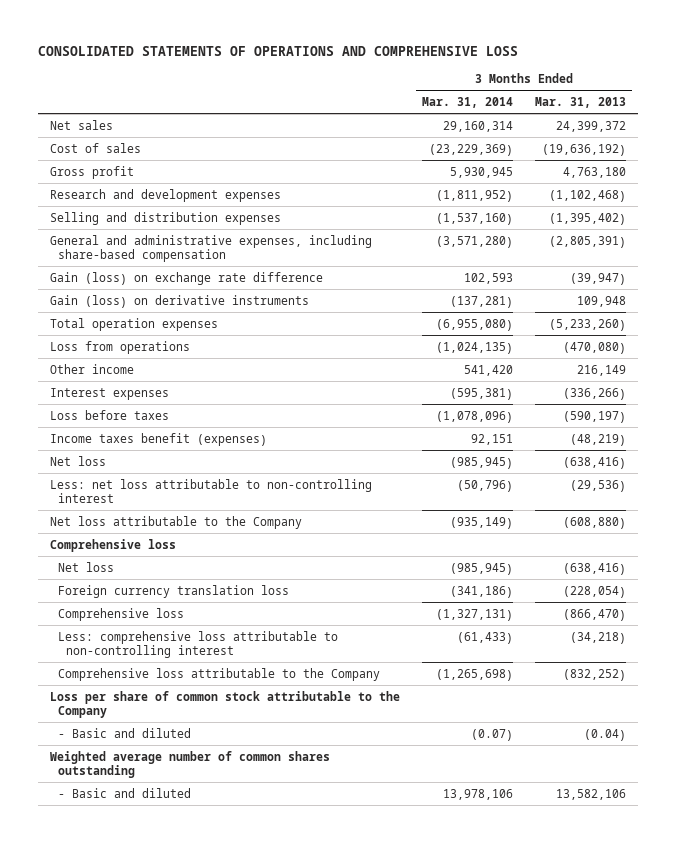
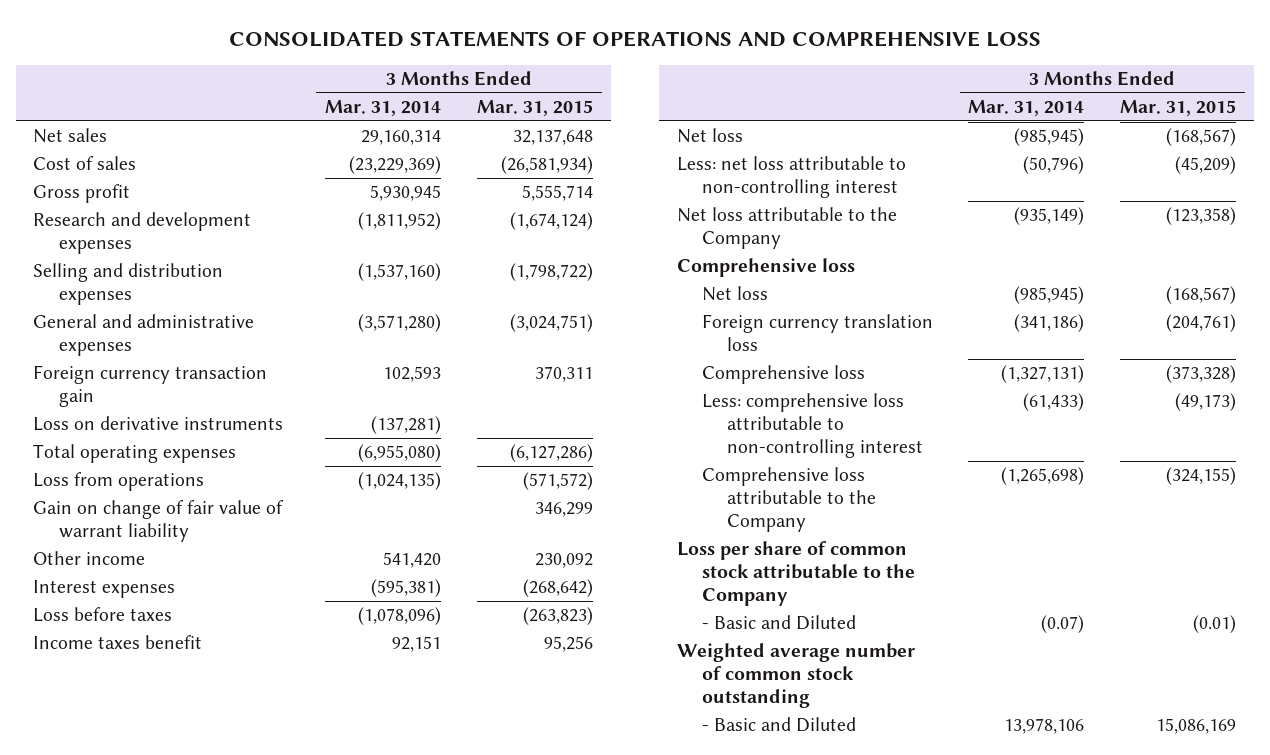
- | 3 Months Ended Mar. 31, 2014 | 3 Months Ended Mar. 31, 2013
+ | 3 Months Ended Mar. 31, 2014 | 3 Months Ended Mar. 31, 2015
- General and administrative expenses, including share-based compensation | (3,571,280) | (2,805,391)
- Gain (loss) on exchange rate difference | 102,593 | (39,947)
- Gain (loss) on derivative instruments | (137,281) | 109,948
- Total operation expenses | (6,955,080) | (5,233,260)
+ General and administrative expenses | (3,571,280) | (3,024,751)
+ Foreign currency transaction gain | 102,593 | 370,311
+ Loss on derivative instruments | (137,281) |
+ Total operating expenses | (6,955,080) | (6,127,286)
+ Gain on change of fair value of warrant liability | | 346,299
- Income taxes benefit (expenses) | 92,151 | (48,219)
+ Income taxes benefit | 92,151 | 95,256
- - Basic and diluted | (0.07) | (0.04)
- Weighted average number of common shares outstanding
- - Basic and diluted | 13,978,106 | 13,582,106
+ - Basic and Diluted | (0.07) | (0.01)
+ Weighted average number of common stock outstanding
+ - Basic and Diluted | 13,978,106 | 15,086,169

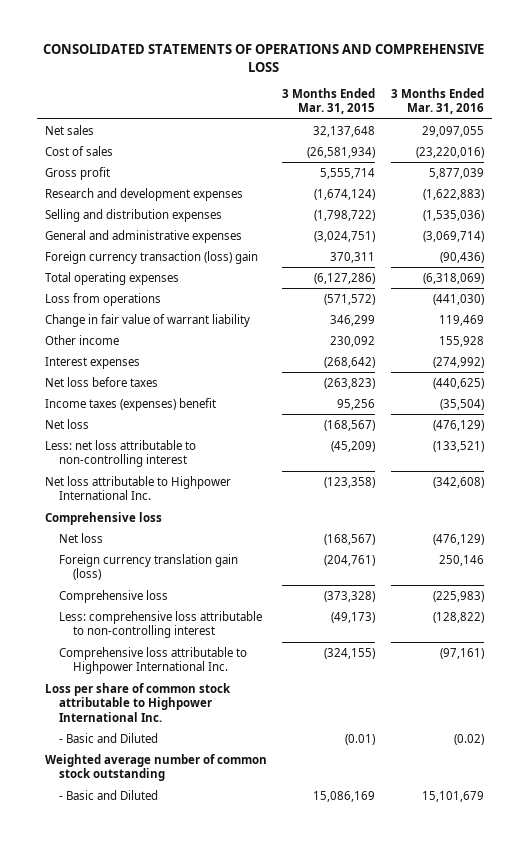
- | 3 Months Ended Mar. 31, 2014 | 3 Months Ended Mar. 31, 2015
+ | 3 Months Ended Mar. 31, 2015 | 3 Months Ended Mar. 31, 2016
- Foreign currency transaction gain | 102,593 | 370,311
- Loss on derivative instruments | (137,281) |
+ Foreign currency transaction (loss) gain | 370,311 | (90,436)
- Gain on change of fair value of warrant liability | | 346,299
+ Change in fair value of warrant liability | 346,299 | 119,469
- Loss before taxes | (1,078,096) | (263,823)
- Income taxes benefit | 92,151 | 95,256
+ Net loss before taxes | (263,823) | (440,625)
+ Income taxes (expenses) benefit | 95,256 | (35,504)
- Net loss attributable to the Company | (935,149) | (123,358)
+ Net loss attributable to Highpower International Inc. | (123,358) | (342,608)
- Foreign currency translation loss | (341,186) | (204,761)
+ Foreign currency translation gain (loss) | (204,761) | 250,146
- Comprehensive loss attributable to the Company | (1,265,698) | (324,155)
- Loss per share of common stock attributable to the Company
+ Comprehensive loss attributable to Highpower International Inc. | (324,155) | (97,161)
+ Loss per share of common stock attributable to Highpower International Inc.

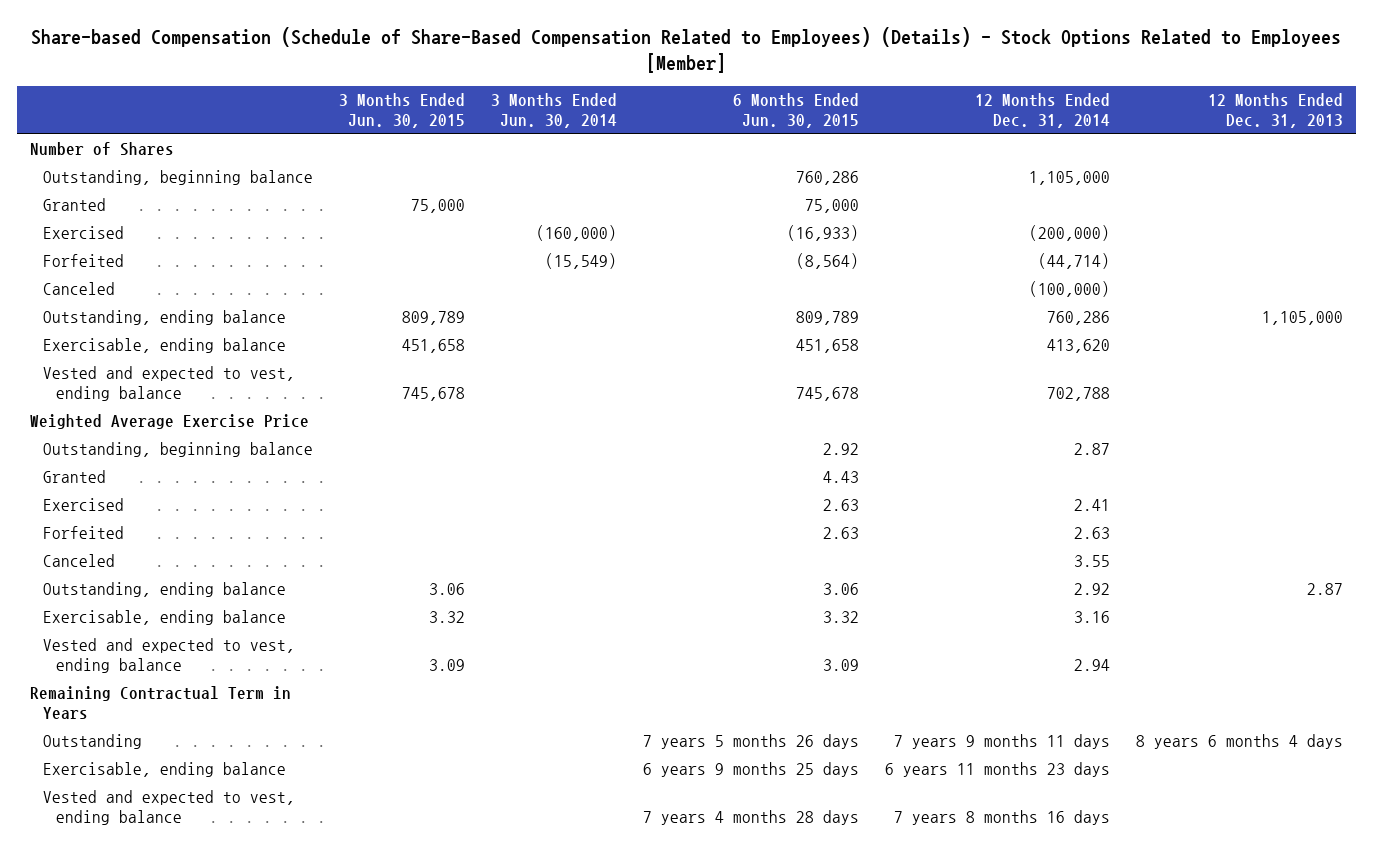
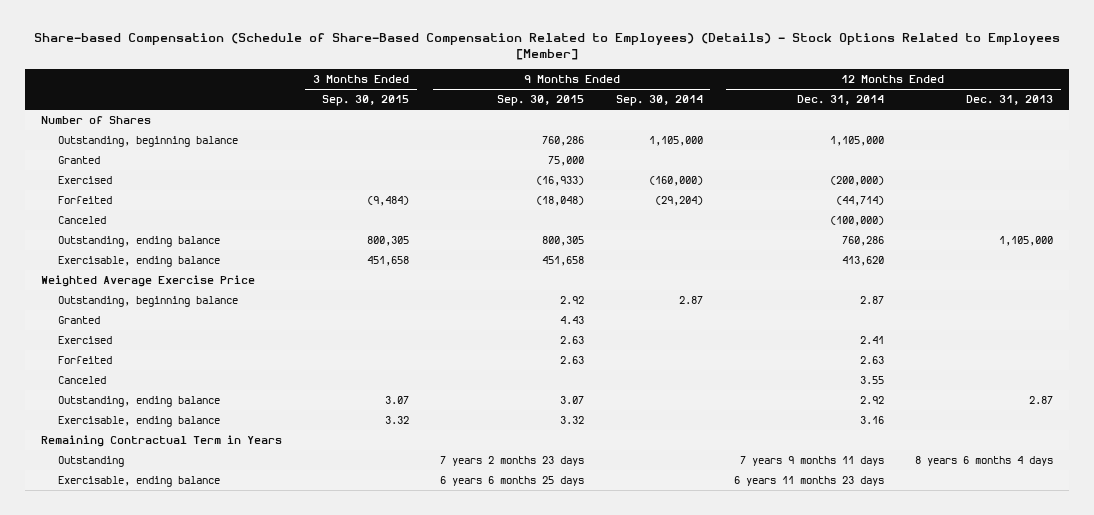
- | 3 Months Ended Jun. 30, 2015 | 3 Months Ended Jun. 30, 2014 | 6 Months Ended Jun. 30, 2015 | 12 Months Ended Dec. 31, 2014 | 12 Months Ended Dec. 31, 2013
+ | 3 Months Ended Sep. 30, 2015 | 9 Months Ended Sep. 30, 2015 | 9 Months Ended Sep. 30, 2014 | 12 Months Ended Dec. 31, 2014 | 12 Months Ended Dec. 31, 2013
- Vested and expected to vest, ending balance | 745,678 | | 745,678 | 702,788 |
- Vested and expected to vest, ending balance | 3.09 | | 3.09 | 2.94 |
- Vested and expected to vest, ending balance | | | 7 years 4 months 28 days | 7 years 8 months 16 days |

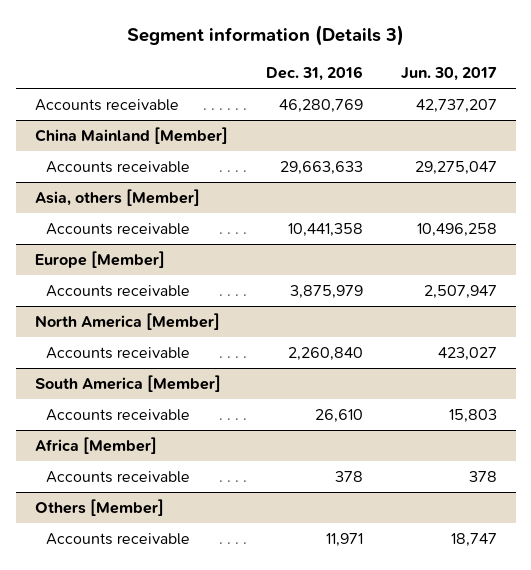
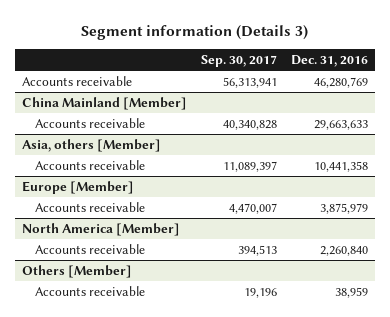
- | Dec. 31, 2016 | Jun. 30, 2017
+ | Sep. 30, 2017 | Dec. 31, 2016
- South America [Member]
- Accounts receivable | 26,610 | 15,803
- Africa [Member]
- Accounts receivable | 378 | 378
@ Others [Member]
- Accounts receivable | 11,971 | 18,747
+ Accounts receivable | 19,196 | 38,959

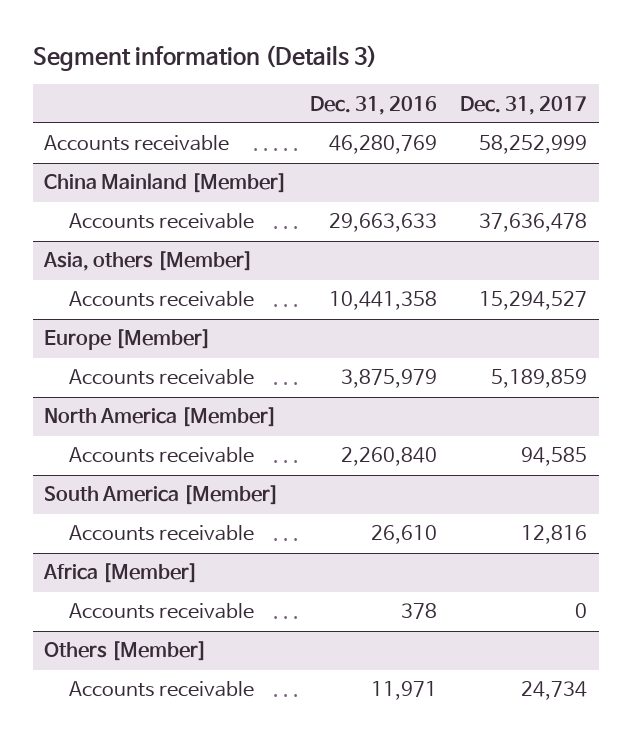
- | Sep. 30, 2017 | Dec. 31, 2016
+ | Dec. 31, 2016 | Dec. 31, 2017
+ South America [Member]
+ Accounts receivable | 26,610 | 12,816
+ Africa [Member]
+ Accounts receivable | 378 | 0
@ Others [Member]
- Accounts receivable | 19,196 | 38,959
+ Accounts receivable | 11,971 | 24,734

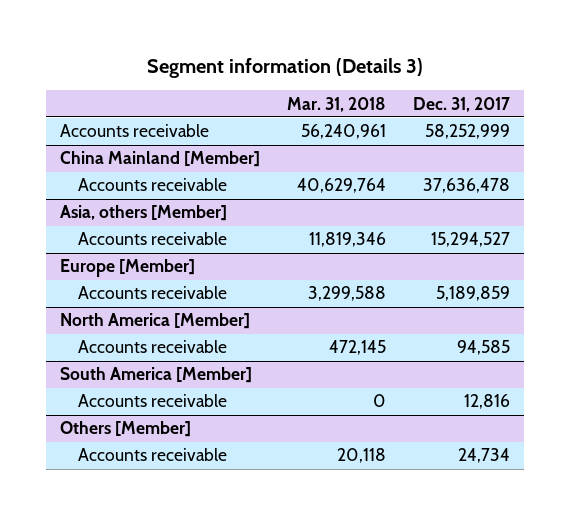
- | Dec. 31, 2016 | Dec. 31, 2017
+ | Mar. 31, 2018 | Dec. 31, 2017
- Africa [Member]
- Accounts receivable | 378 | 0

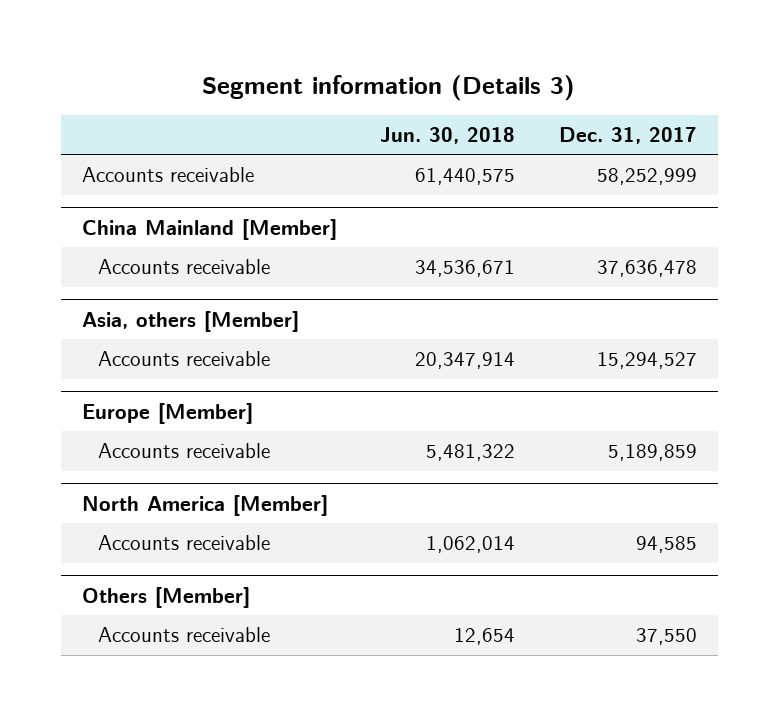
- | Mar. 31, 2018 | Dec. 31, 2017
+ | Jun. 30, 2018 | Dec. 31, 2017
- South America [Member]
- Accounts receivable | 0 | 12,816
@ Others [Member]
- Accounts receivable | 20,118 | 24,734
+ Accounts receivable | 12,654 | 37,550

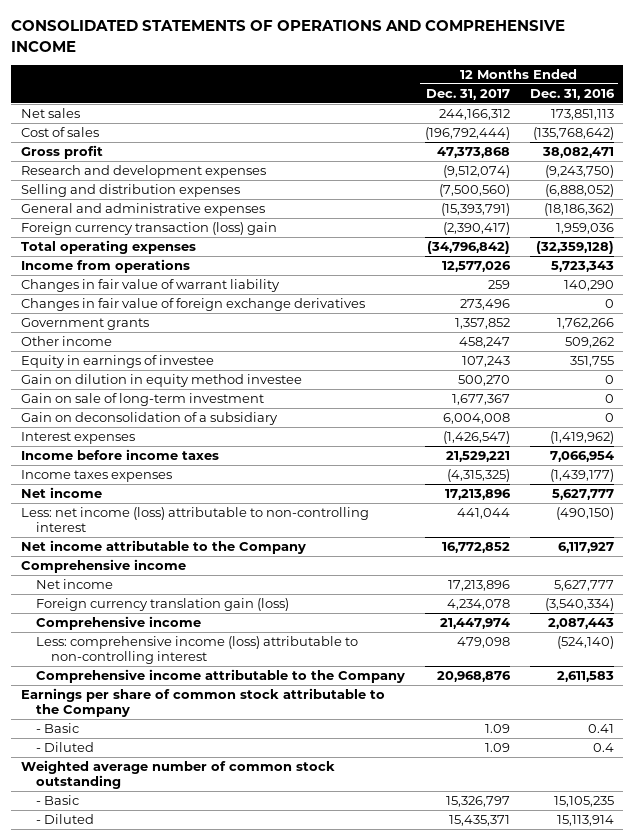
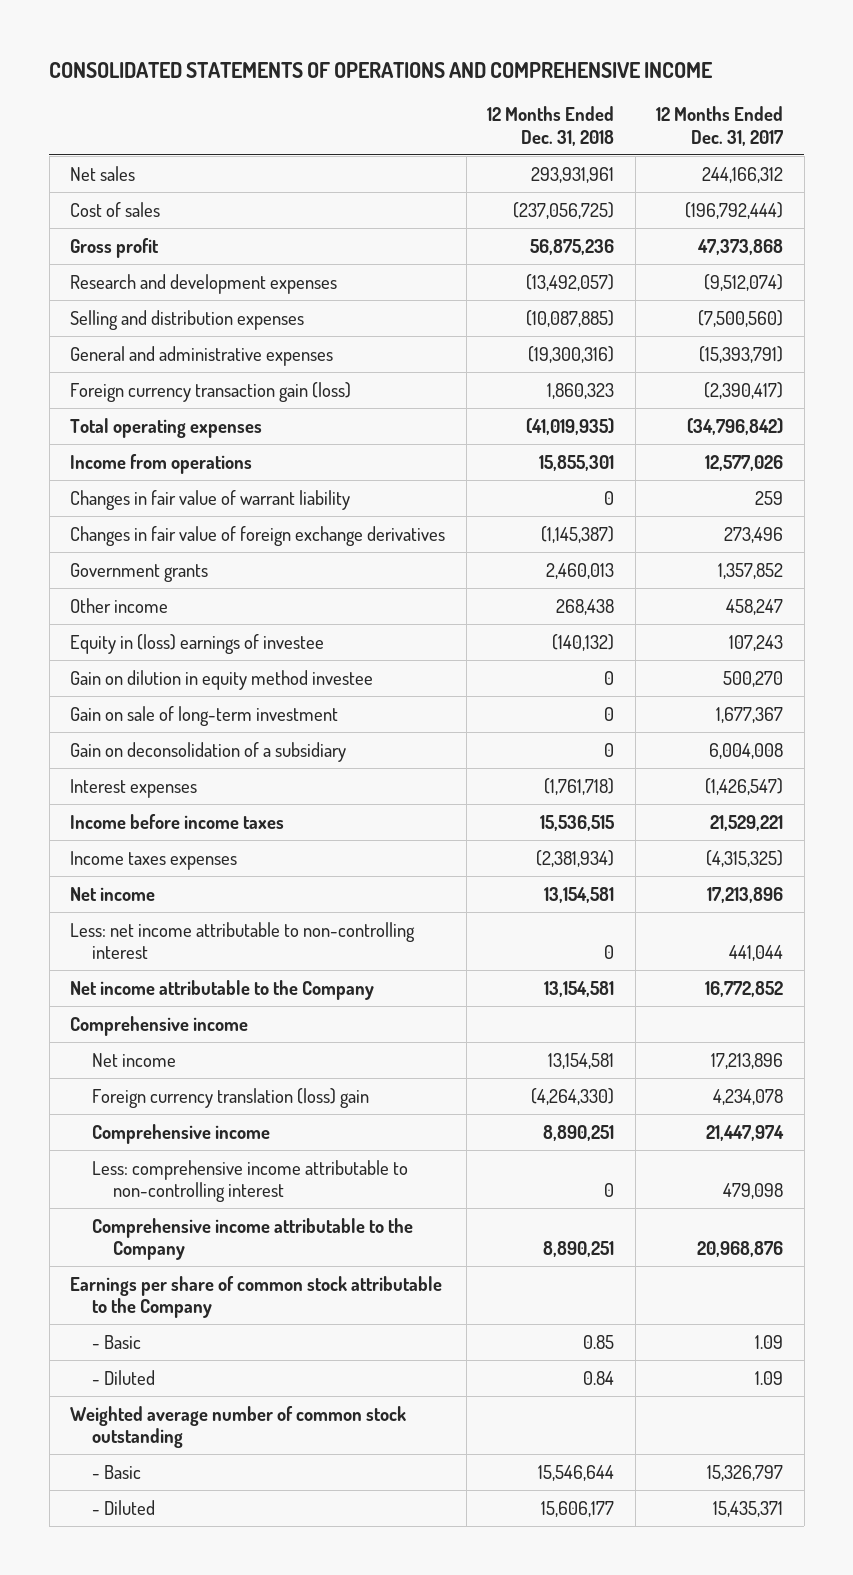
- | 12 Months Ended Dec. 31, 2017 | 12 Months Ended Dec. 31, 2016
+ | 12 Months Ended Dec. 31, 2018 | 12 Months Ended Dec. 31, 2017
- Foreign currency transaction (loss) gain | (2,390,417) | 1,959,036
+ Foreign currency transaction gain (loss) | 1,860,323 | (2,390,417)
- Equity in earnings of investee | 107,243 | 351,755
+ Equity in (loss) earnings of investee | (140,132) | 107,243
- Less: net income (loss) attributable to non-controlling interest | 441,044 | (490,150)
+ Less: net income attributable to non-controlling interest | 0 | 441,044
- Foreign currency translation gain (loss) | 4,234,078 | (3,540,334)
+ Foreign currency translation (loss) gain | (4,264,330) | 4,234,078
- Less: comprehensive income (loss) attributable to non-controlling interest | 479,098 | (524,140)
+ Less: comprehensive income attributable to non-controlling interest | 0 | 479,098

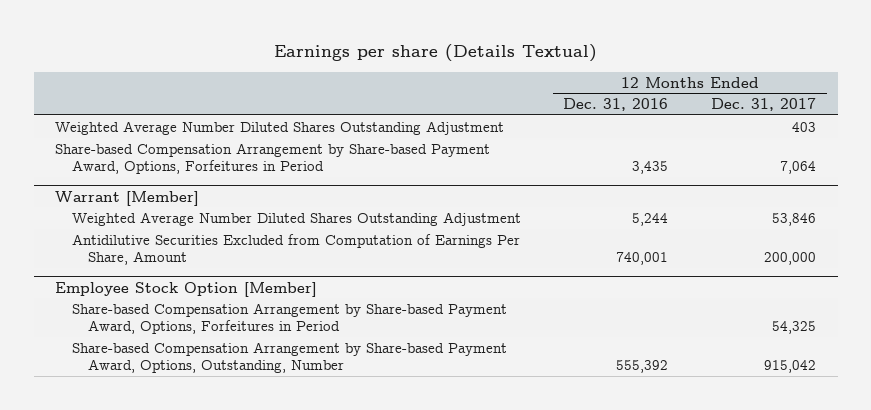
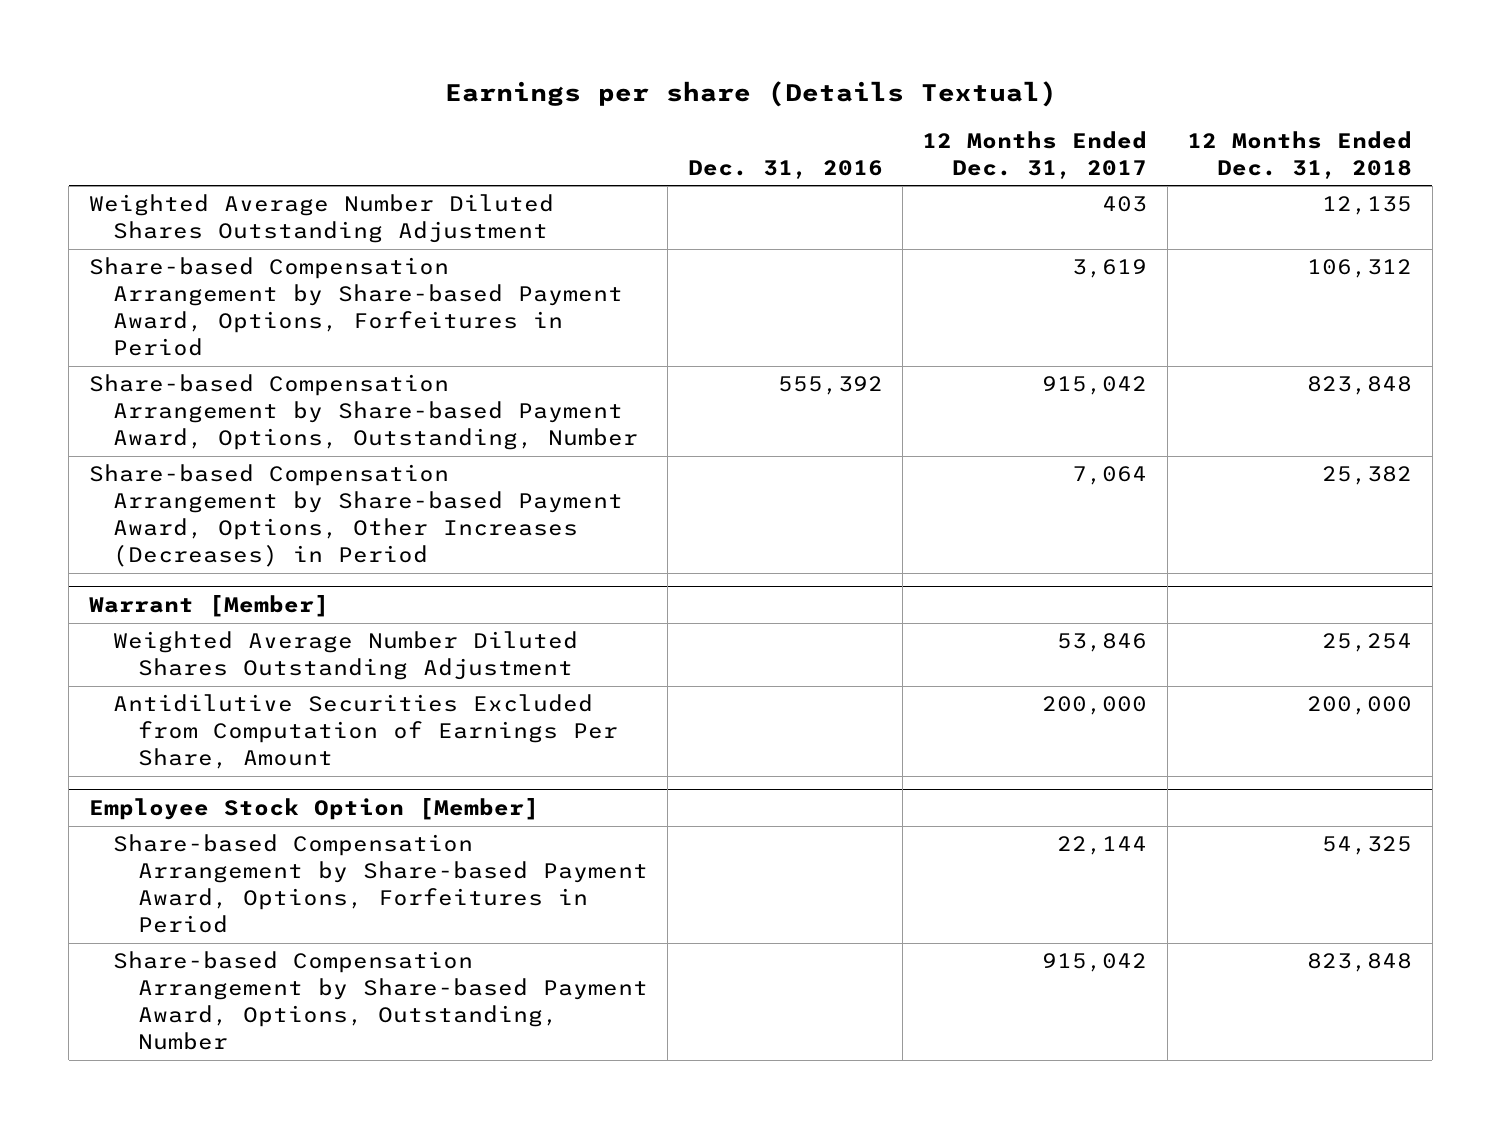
- | 12 Months Ended Dec. 31, 2016 | 12 Months Ended Dec. 31, 2017
+ | Dec. 31, 2016 | 12 Months Ended Dec. 31, 2017 | 12 Months Ended Dec. 31, 2018
- Share-based Compensation Arrangement by Share-based Payment Award, Options, Forfeitures in Period | 3,435 | 7,064
+ Share-based Compensation Arrangement by Share-based Payment Award, Options, Forfeitures in Period | | 3,619 | 106,312
+ Share-based Compensation Arrangement by Share-based Payment Award, Options, Outstanding, Number | 555,392 | 915,042 | 823,848
+ Share-based Compensation Arrangement by Share-based Payment Award, Options, Other Increases (Decreases) in Period | | 7,064 | 25,382
@ Employee Stock Option [Member]
- Share-based Compensation Arrangement by Share-based Payment Award, Options, Forfeitures in Period | | 54,325
+ Share-based Compensation Arrangement by Share-based Payment Award, Options, Forfeitures in Period | | 22,144 | 54,325

